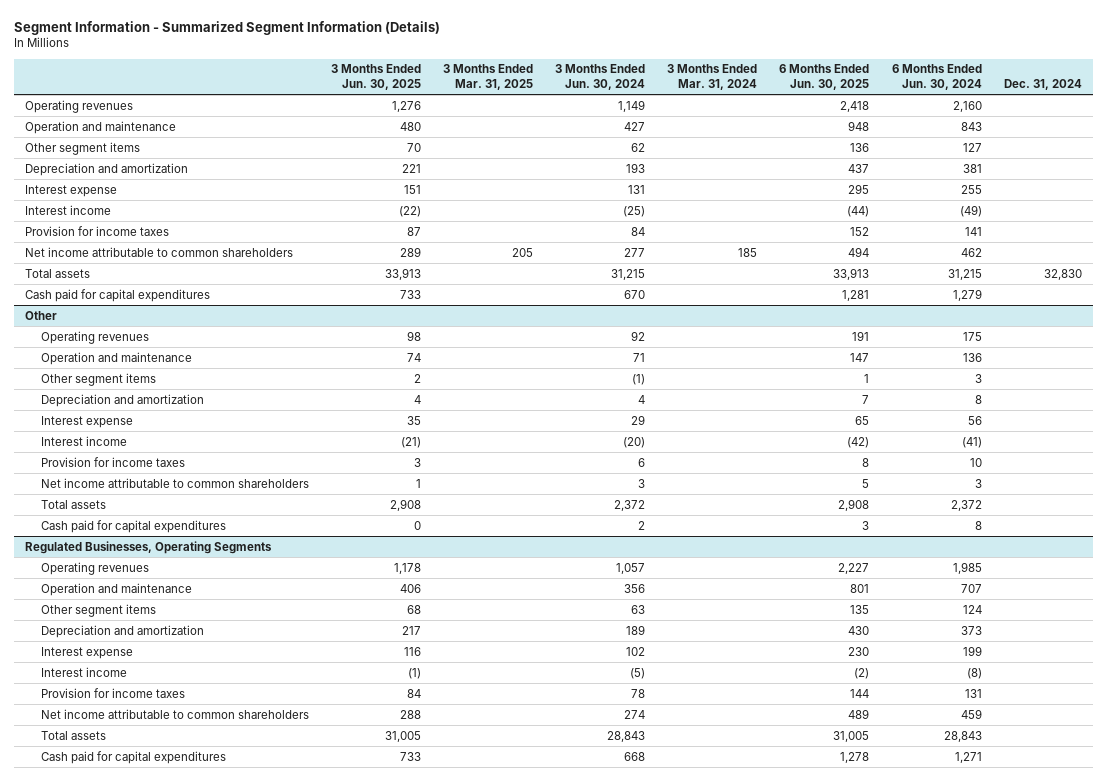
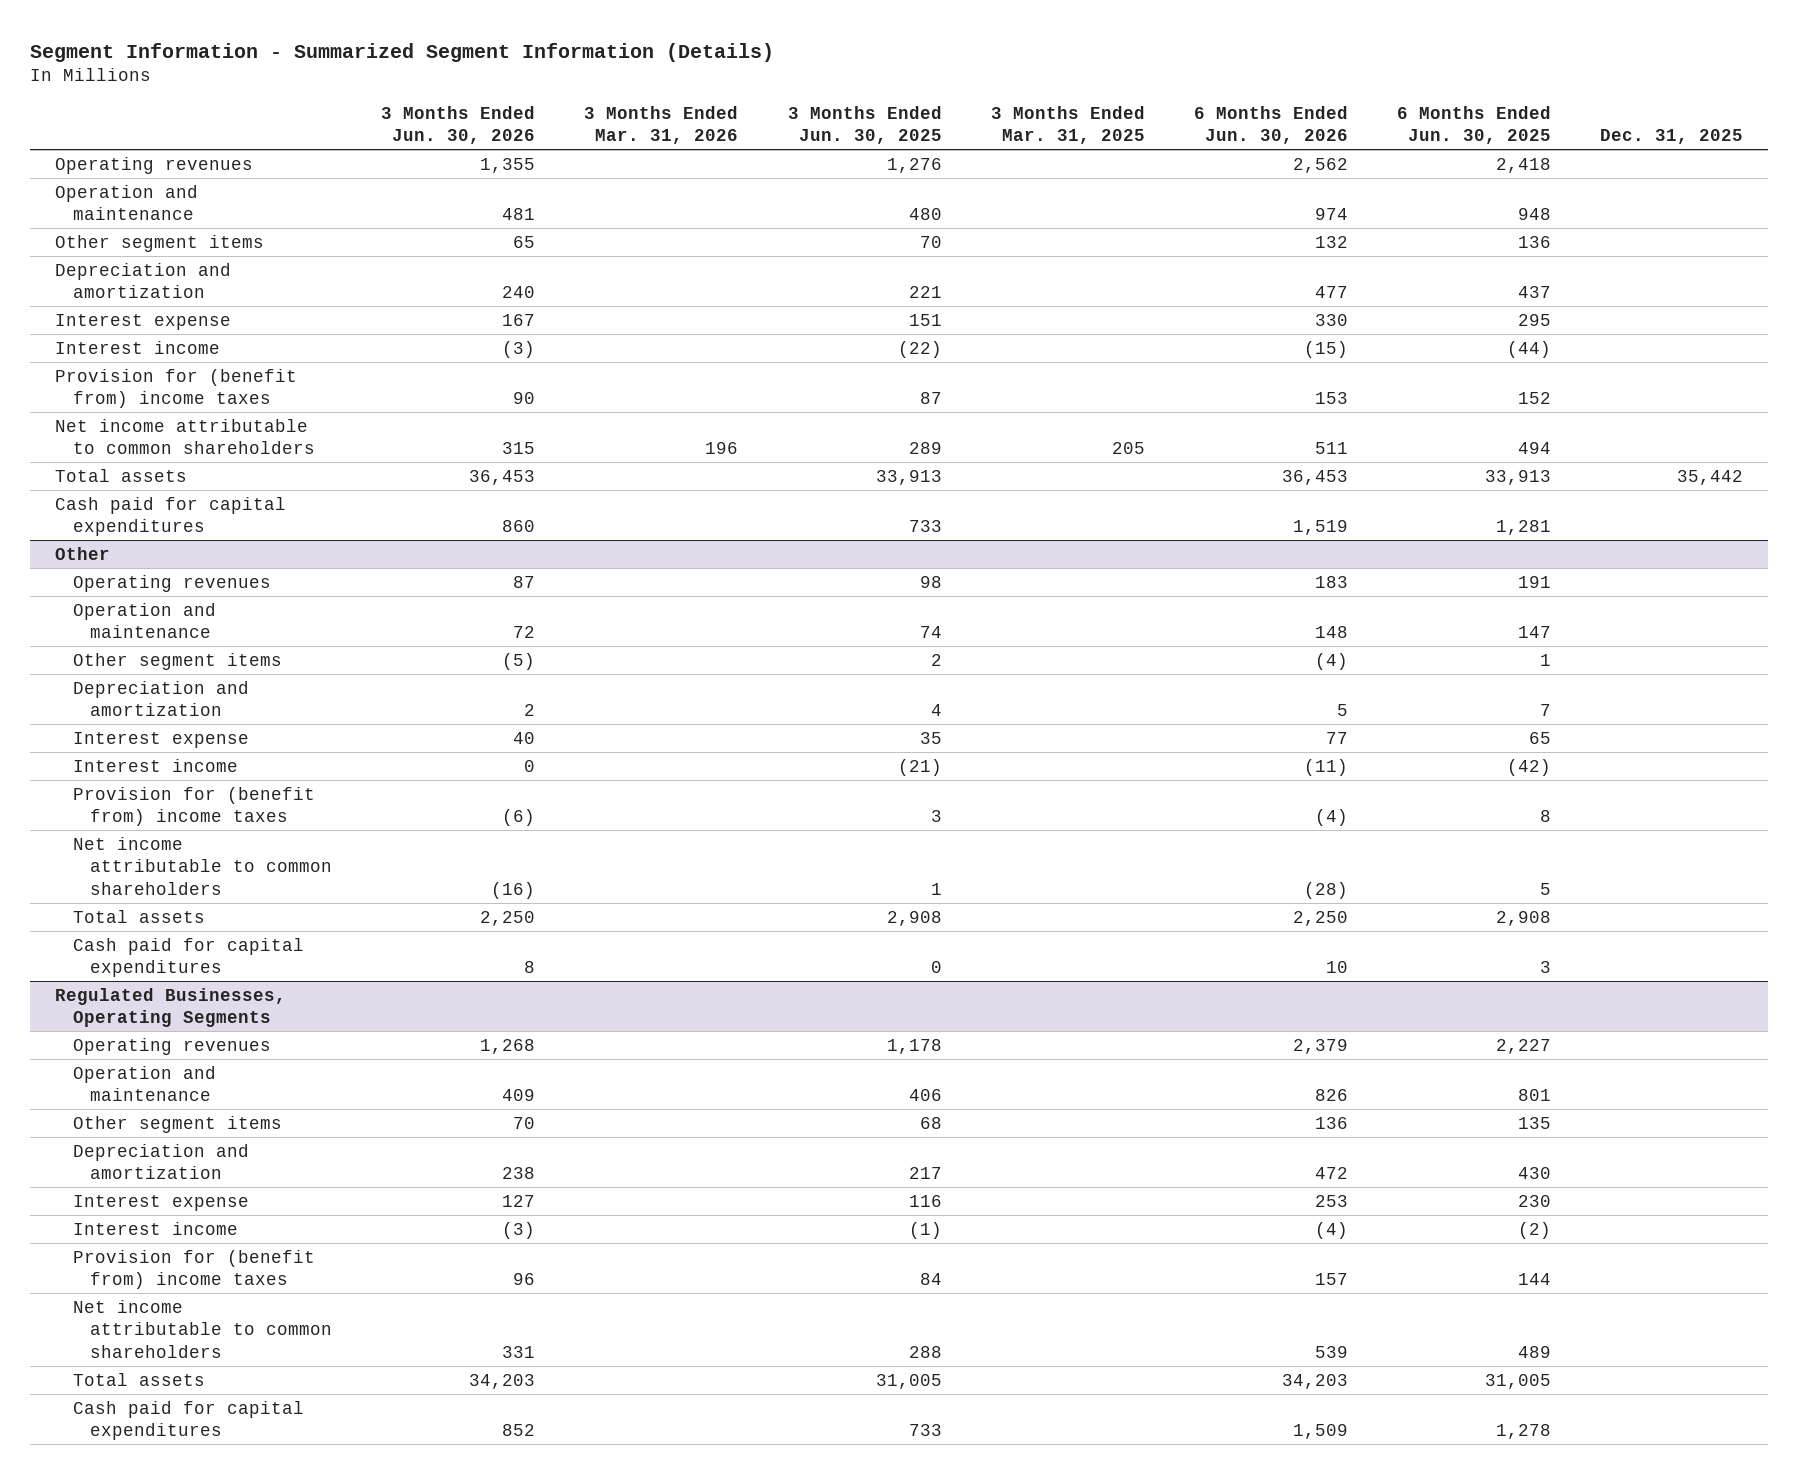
- | 3 Months Ended Jun. 30, 2025 | 3 Months Ended Mar. 31, 2025 | 3 Months Ended Jun. 30, 2024 | 3 Months Ended Mar. 31, 2024 | 6 Months Ended Jun. 30, 2025 | 6 Months Ended Jun. 30, 2024 | Dec. 31, 2024
+ | 3 Months Ended Jun. 30, 2026 | 3 Months Ended Mar. 31, 2026 | 3 Months Ended Jun. 30, 2025 | 3 Months Ended Mar. 31, 2025 | 6 Months Ended Jun. 30, 2026 | 6 Months Ended Jun. 30, 2025 | Dec. 31, 2025
- Provision for income taxes | 87 | | 84 | | 152 | 141 |
+ Provision for (benefit from) income taxes | 90 | | 87 | | 153 | 152 |
@ Other
- Provision for income taxes | 3 | | 6 | | 8 | 10 |
+ Provision for (benefit from) income taxes | (6) | | 3 | | (4) | 8 |
@ Regulated Businesses, Operating Segments
- Provision for income taxes | 84 | | 78 | | 144 | 131 |
+ Provision for (benefit from) income taxes | 96 | | 84 | | 157 | 144 |

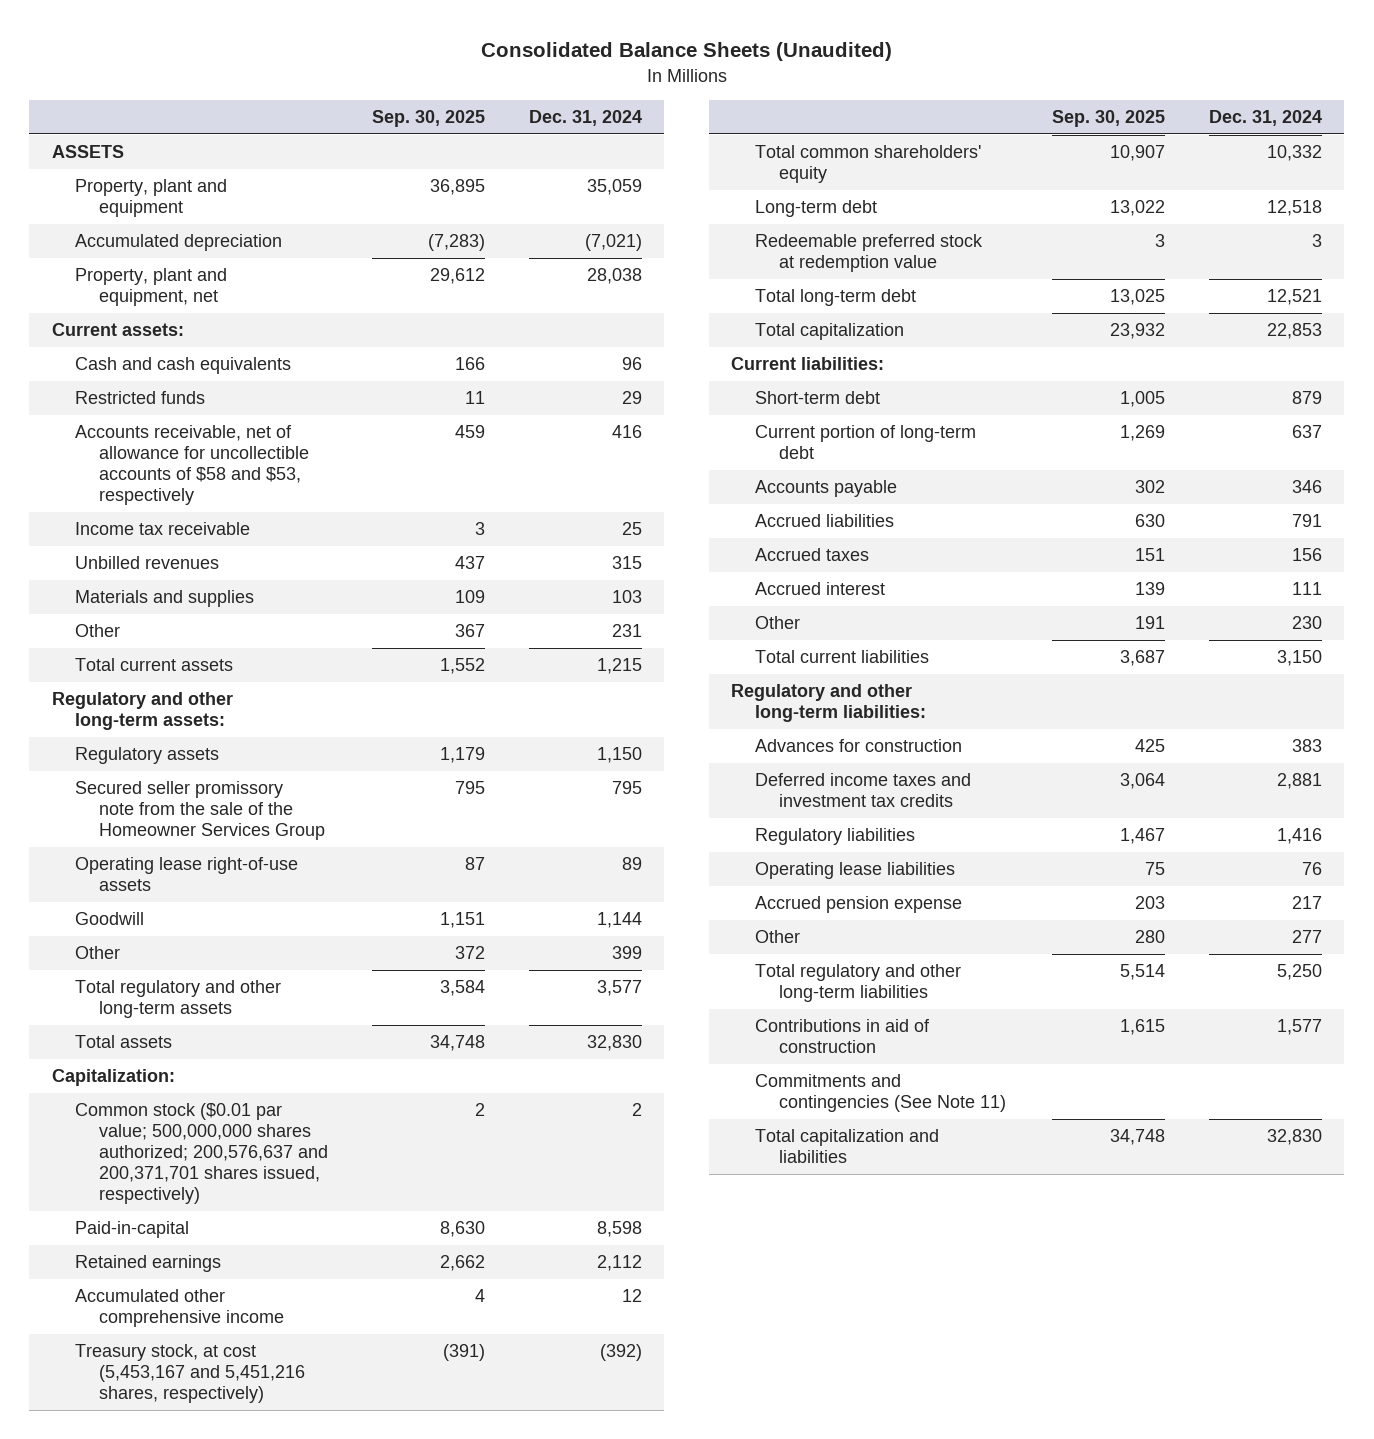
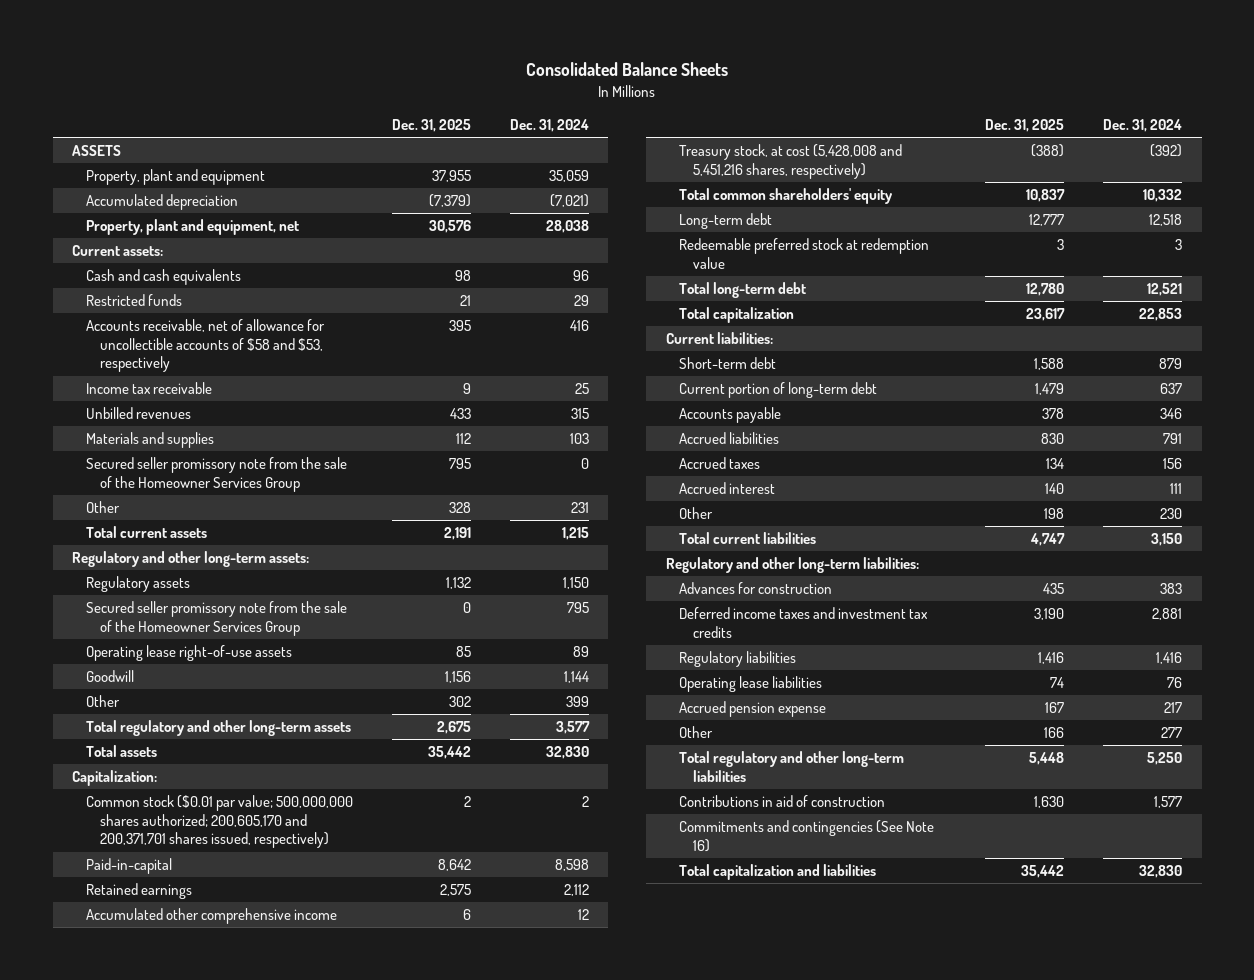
- Consolidated Balance Sheets (Unaudited)
+ Consolidated Balance Sheets
- | Sep. 30, 2025 | Dec. 31, 2024
+ | Dec. 31, 2025 | Dec. 31, 2024
+ Secured seller promissory note from the sale of the Homeowner Services Group | 795 | 0
- Common stock ($0.01 par value; 500,000,000 shares authorized; 200,576,637 and 200,371,701 shares issued, respectively) | 2 | 2
+ Common stock ($0.01 par value; 500,000,000 shares authorized; 200,605,170 and 200,371,701 shares issued, respectively) | 2 | 2
- Treasury stock, at cost (5,453,167 and 5,451,216 shares, respectively) | (391) | (392)
+ Treasury stock, at cost (5,428,008 and 5,451,216 shares, respectively) | (388) | (392)
- Commitments and contingencies (See Note 11)
+ Commitments and contingencies (See Note 16)

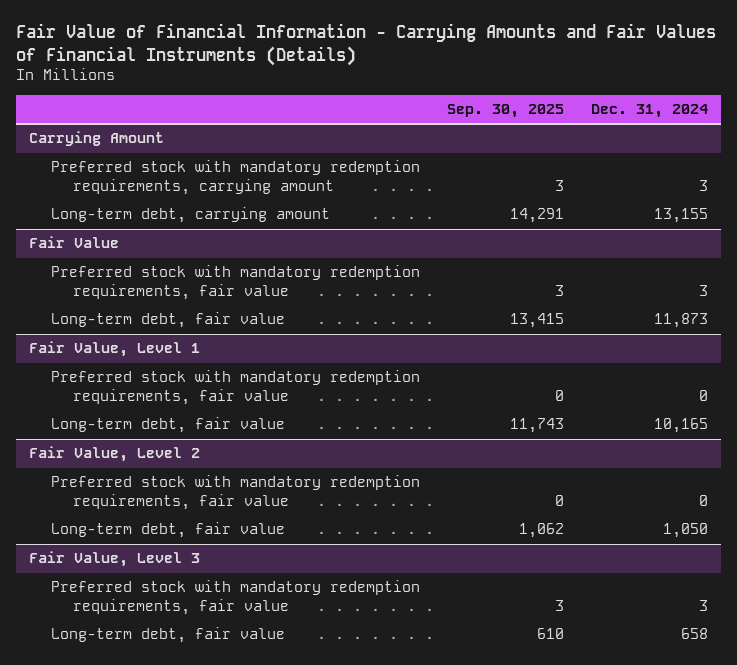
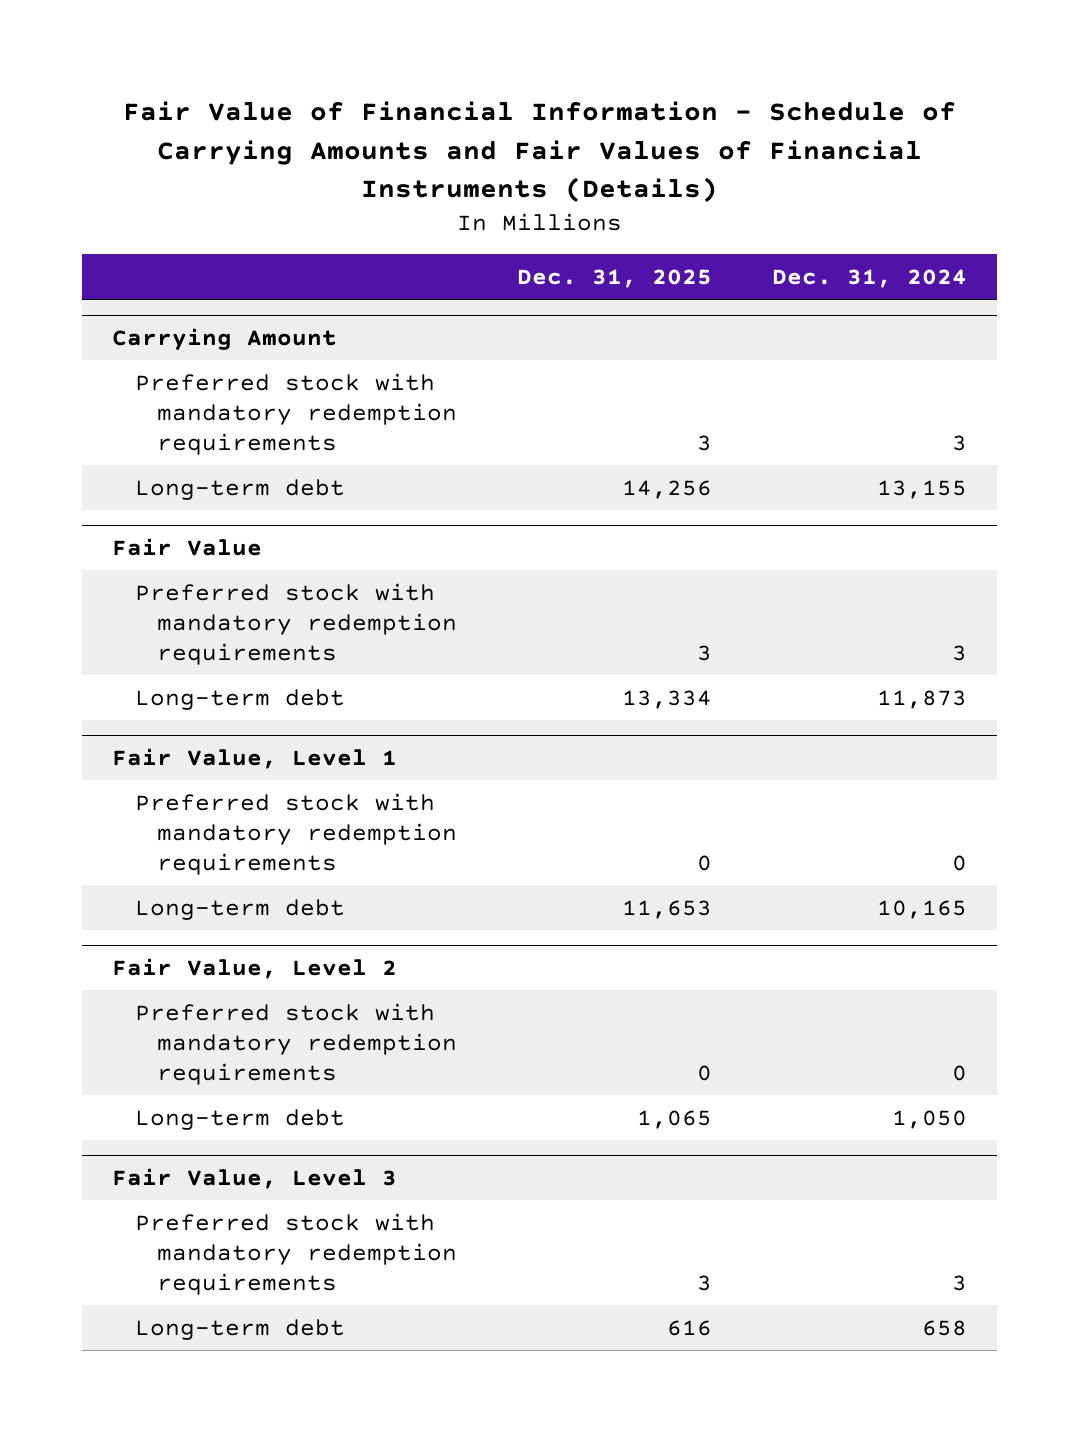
- Fair Value of Financial Information - Carrying Amounts and Fair Values of Financial Instruments (Details)
+ Fair Value of Financial Information - Schedule of Carrying Amounts and Fair Values of Financial Instruments (Details)
- | Sep. 30, 2025 | Dec. 31, 2024
+ | Dec. 31, 2025 | Dec. 31, 2024
@ Carrying Amount
- Preferred stock with mandatory redemption requirements, carrying amount | 3 | 3
- Long-term debt, carrying amount | 14,291 | 13,155
+ Preferred stock with mandatory redemption requirements | 3 | 3
+ Long-term debt | 14,256 | 13,155
@ Fair Value
- Preferred stock with mandatory redemption requirements, fair value | 3 | 3
- Long-term debt, fair value | 13,415 | 11,873
+ Preferred stock with mandatory redemption requirements | 3 | 3
+ Long-term debt | 13,334 | 11,873
@ Fair Value, Level 1
- Preferred stock with mandatory redemption requirements, fair value | 0 | 0
- Long-term debt, fair value | 11,743 | 10,165
+ Preferred stock with mandatory redemption requirements | 0 | 0
+ Long-term debt | 11,653 | 10,165
@ Fair Value, Level 2
- Preferred stock with mandatory redemption requirements, fair value | 0 | 0
- Long-term debt, fair value | 1,062 | 1,050
+ Preferred stock with mandatory redemption requirements | 0 | 0
+ Long-term debt | 1,065 | 1,050
@ Fair Value, Level 3
- Preferred stock with mandatory redemption requirements, fair value | 3 | 3
- Long-term debt, fair value | 610 | 658
+ Preferred stock with mandatory redemption requirements | 3 | 3
+ Long-term debt | 616 | 658

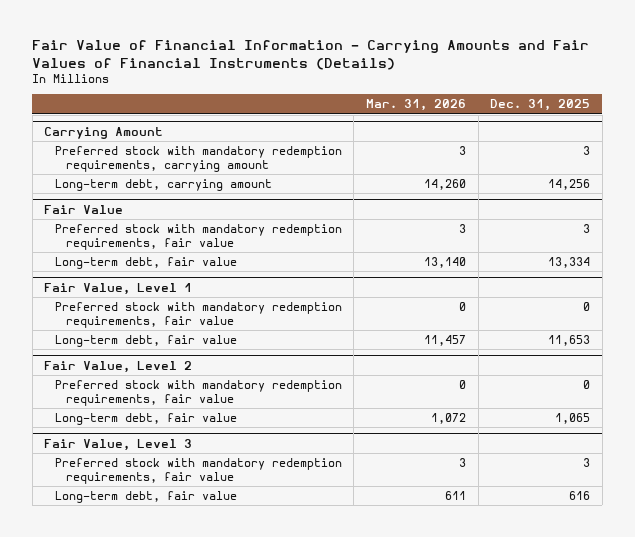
- Fair Value of Financial Information - Schedule of Carrying Amounts and Fair Values of Financial Instruments (Details)
+ Fair Value of Financial Information - Carrying Amounts and Fair Values of Financial Instruments (Details)
- | Dec. 31, 2025 | Dec. 31, 2024
+ | Mar. 31, 2026 | Dec. 31, 2025
@ Carrying Amount
- Preferred stock with mandatory redemption requirements | 3 | 3
- Long-term debt | 14,256 | 13,155
+ Preferred stock with mandatory redemption requirements, carrying amount | 3 | 3
+ Long-term debt, carrying amount | 14,260 | 14,256
@ Fair Value
- Preferred stock with mandatory redemption requirements | 3 | 3
- Long-term debt | 13,334 | 11,873
+ Preferred stock with mandatory redemption requirements, fair value | 3 | 3
+ Long-term debt, fair value | 13,140 | 13,334
@ Fair Value, Level 1
- Preferred stock with mandatory redemption requirements | 0 | 0
- Long-term debt | 11,653 | 10,165
+ Preferred stock with mandatory redemption requirements, fair value | 0 | 0
+ Long-term debt, fair value | 11,457 | 11,653
@ Fair Value, Level 2
- Preferred stock with mandatory redemption requirements | 0 | 0
- Long-term debt | 1,065 | 1,050
+ Preferred stock with mandatory redemption requirements, fair value | 0 | 0
+ Long-term debt, fair value | 1,072 | 1,065
@ Fair Value, Level 3
- Preferred stock with mandatory redemption requirements | 3 | 3
- Long-term debt | 616 | 658
+ Preferred stock with mandatory redemption requirements, fair value | 3 | 3
+ Long-term debt, fair value | 611 | 616

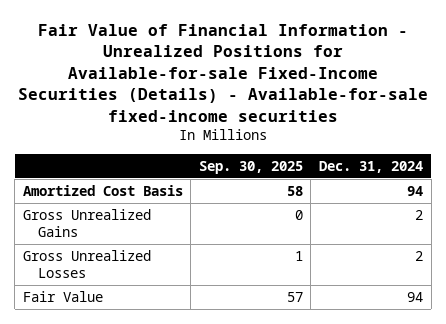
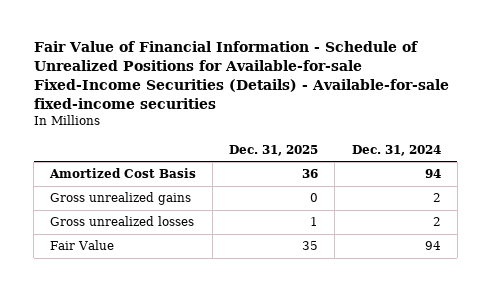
- Fair Value of Financial Information - Unrealized Positions for Available-for-sale Fixed-Income Securities (Details) - Available-for-sale fixed-income securities
+ Fair Value of Financial Information - Schedule of Unrealized Positions for Available-for-sale Fixed-Income Securities (Details) - Available-for-sale fixed-income securities
- | Sep. 30, 2025 | Dec. 31, 2024
+ | Dec. 31, 2025 | Dec. 31, 2024
- Gross Unrealized Gains | 0 | 2
- Gross Unrealized Losses | 1 | 2
+ Gross unrealized gains | 0 | 2
+ Gross unrealized losses | 1 | 2

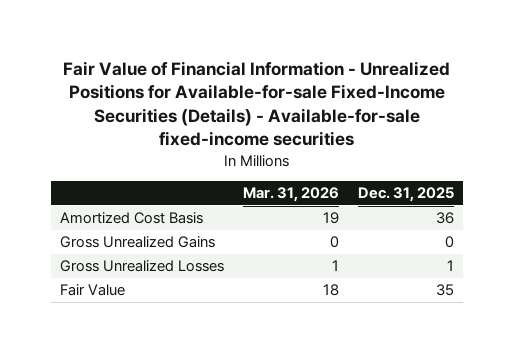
- Fair Value of Financial Information - Schedule of Unrealized Positions for Available-for-sale Fixed-Income Securities (Details) - Available-for-sale fixed-income securities
+ Fair Value of Financial Information - Unrealized Positions for Available-for-sale Fixed-Income Securities (Details) - Available-for-sale fixed-income securities
- | Dec. 31, 2025 | Dec. 31, 2024
+ | Mar. 31, 2026 | Dec. 31, 2025
- Gross unrealized gains | 0 | 2
- Gross unrealized losses | 1 | 2
+ Gross Unrealized Gains | 0 | 0
+ Gross Unrealized Losses | 1 | 1

